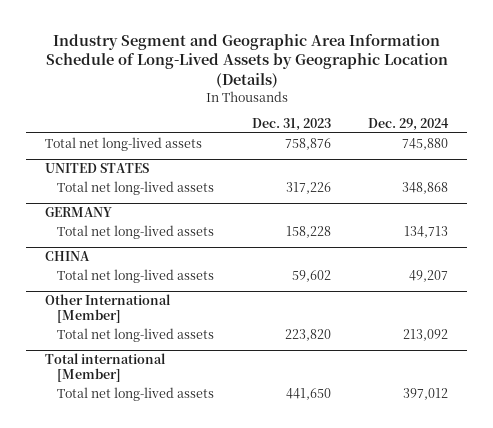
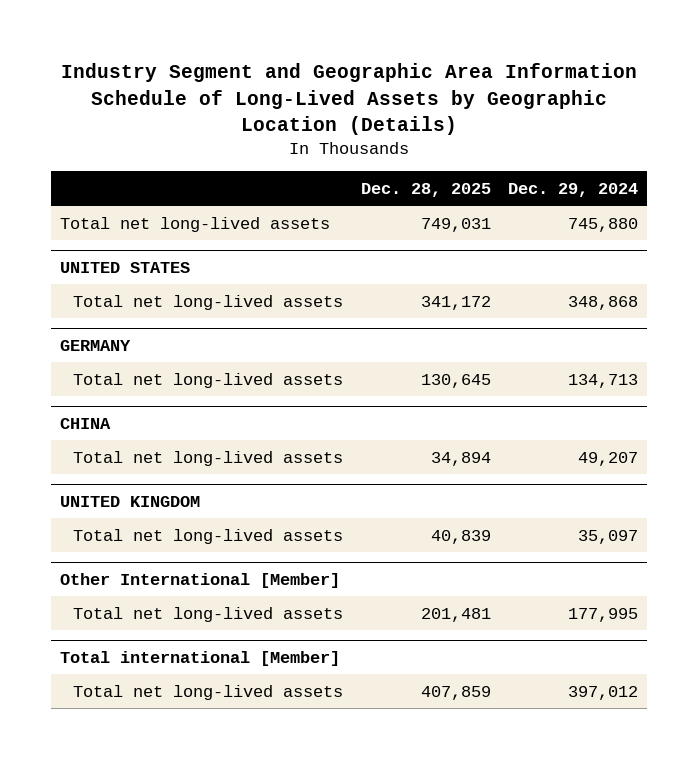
- | Dec. 31, 2023 | Dec. 29, 2024
+ | Dec. 28, 2025 | Dec. 29, 2024
+ UNITED KINGDOM
+ Total net long-lived assets | 40,839 | 35,097
@ Other International [Member]
- Total net long-lived assets | 223,820 | 213,092
+ Total net long-lived assets | 201,481 | 177,995

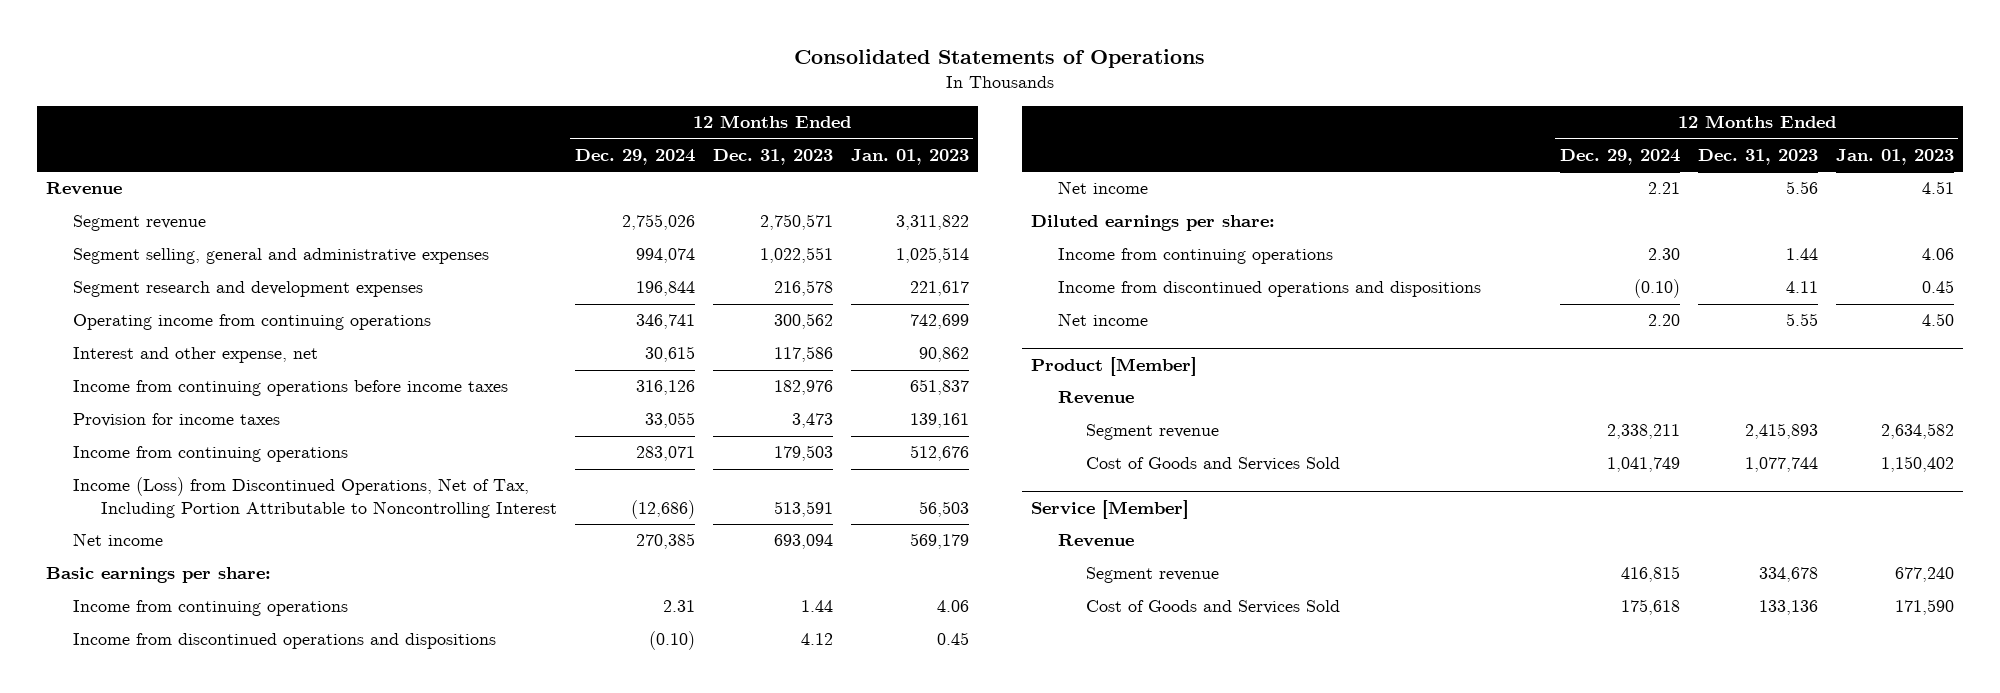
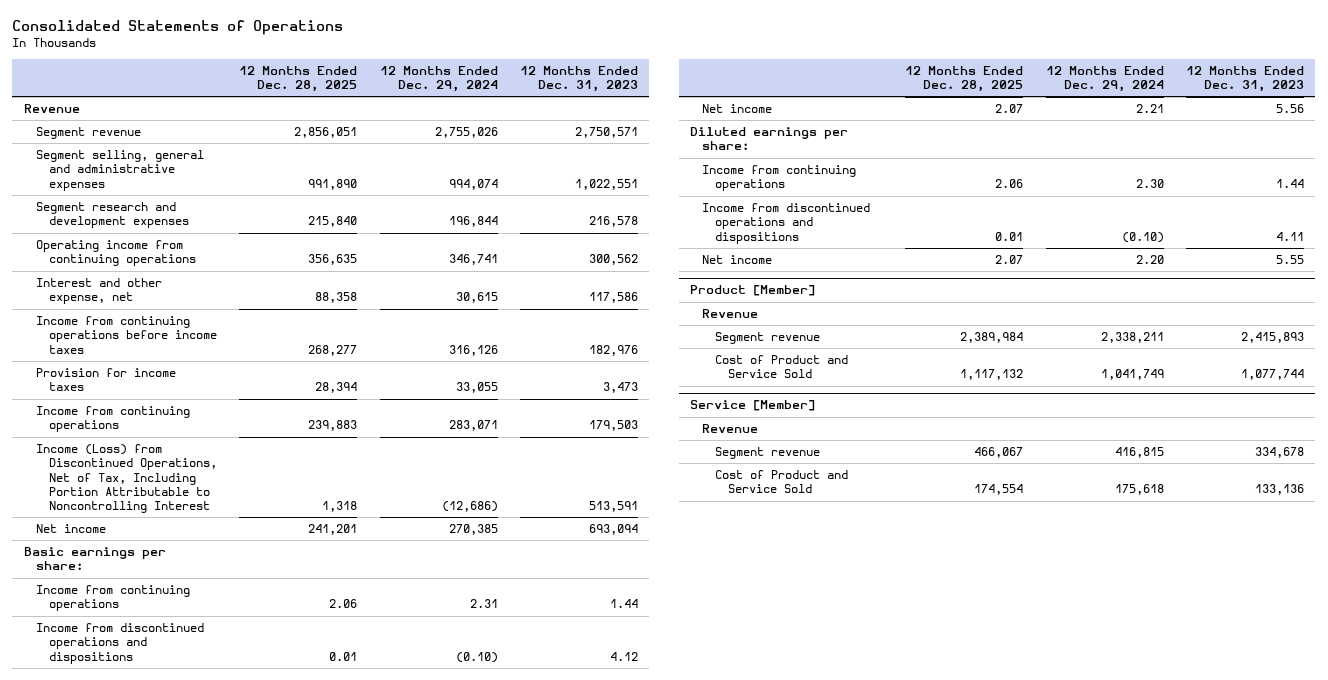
- | 12 Months Ended Dec. 29, 2024 | 12 Months Ended Dec. 31, 2023 | 12 Months Ended Jan. 01, 2023
+ | 12 Months Ended Dec. 28, 2025 | 12 Months Ended Dec. 29, 2024 | 12 Months Ended Dec. 31, 2023
@ Product [Member]
- Cost of Goods and Services Sold | 1,041,749 | 1,077,744 | 1,150,402
+ Cost of Product and Service Sold | 1,117,132 | 1,041,749 | 1,077,744
@ Service [Member]
- Cost of Goods and Services Sold | 175,618 | 133,136 | 171,590
+ Cost of Product and Service Sold | 174,554 | 175,618 | 133,136

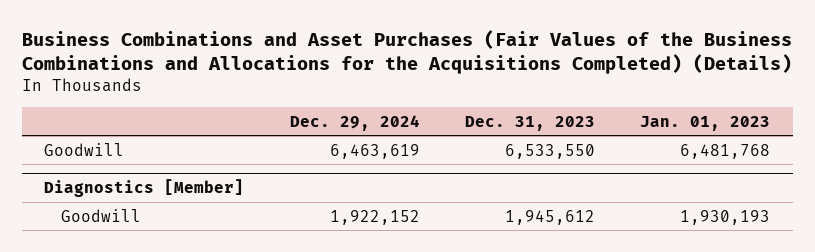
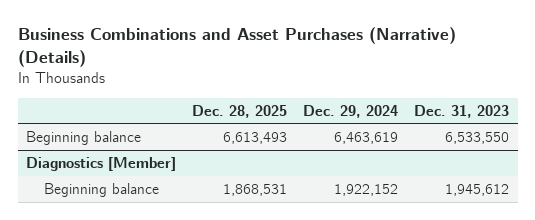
- Business Combinations and Asset Purchases (Fair Values of the Business Combinations and Allocations for the Acquisitions Completed) (Details)
+ Business Combinations and Asset Purchases (Narrative) (Details)
- | Dec. 29, 2024 | Dec. 31, 2023 | Jan. 01, 2023
+ | Dec. 28, 2025 | Dec. 29, 2024 | Dec. 31, 2023
- Goodwill | 6,463,619 | 6,533,550 | 6,481,768
+ Beginning balance | 6,613,493 | 6,463,619 | 6,533,550
@ Diagnostics [Member]
- Goodwill | 1,922,152 | 1,945,612 | 1,930,193
+ Beginning balance | 1,868,531 | 1,922,152 | 1,945,612

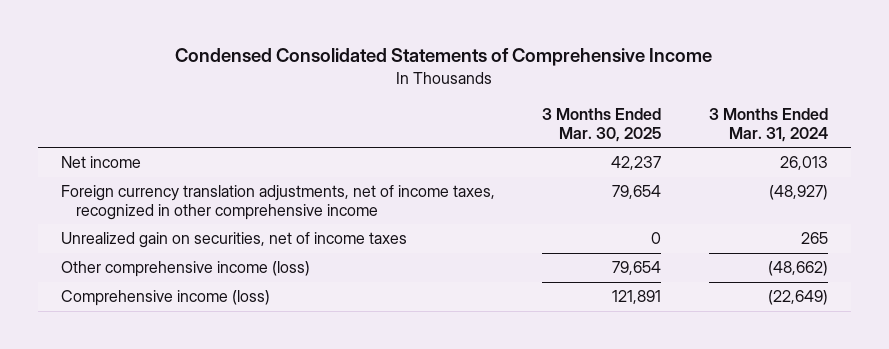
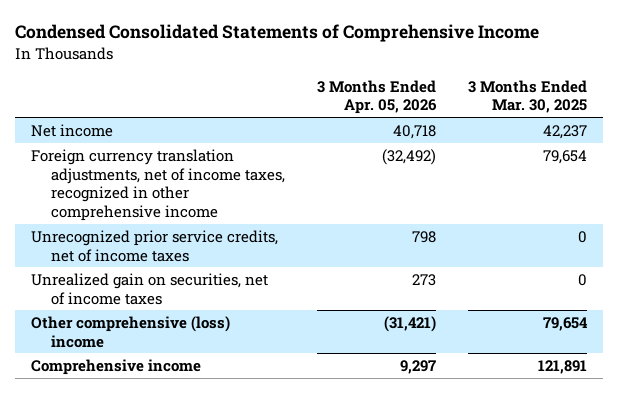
- | 3 Months Ended Mar. 30, 2025 | 3 Months Ended Mar. 31, 2024
+ | 3 Months Ended Apr. 05, 2026 | 3 Months Ended Mar. 30, 2025
+ Unrecognized prior service credits, net of income taxes | 798 | 0
- Other comprehensive income (loss) | 79,654 | (48,662)
- Comprehensive income (loss) | 121,891 | (22,649)
+ Other comprehensive (loss) income | (31,421) | 79,654
+ Comprehensive income | 9,297 | 121,891

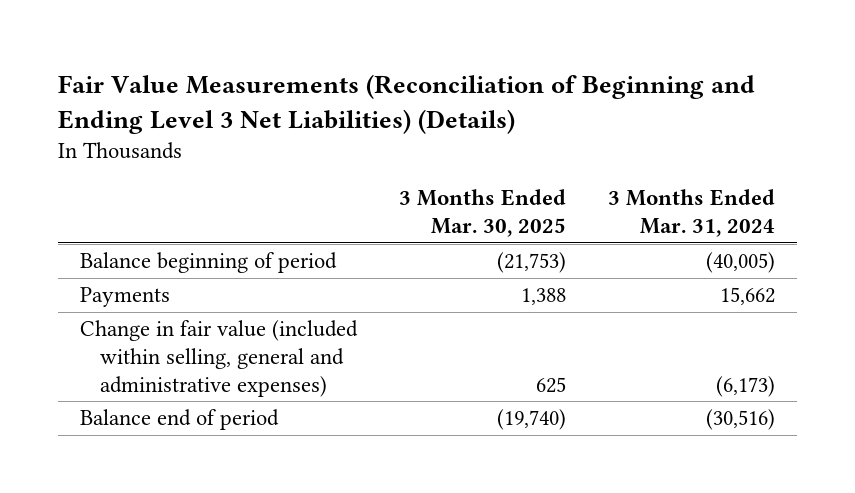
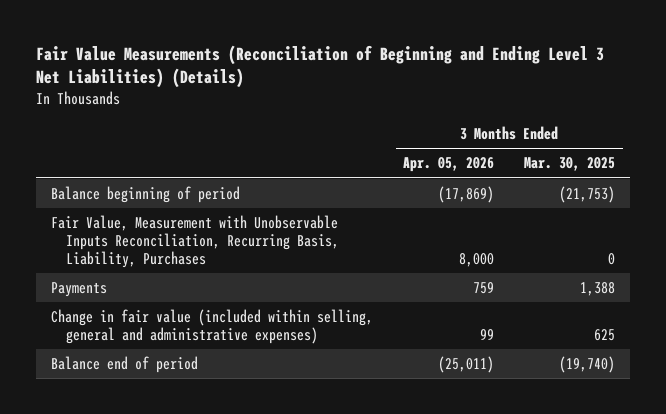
- | 3 Months Ended Mar. 30, 2025 | 3 Months Ended Mar. 31, 2024
+ | 3 Months Ended Apr. 05, 2026 | 3 Months Ended Mar. 30, 2025
+ Fair Value, Measurement with Unobservable Inputs Reconciliation, Recurring Basis, Liability, Purchases | 8,000 | 0

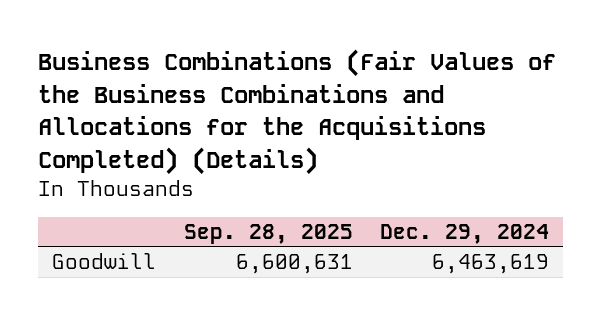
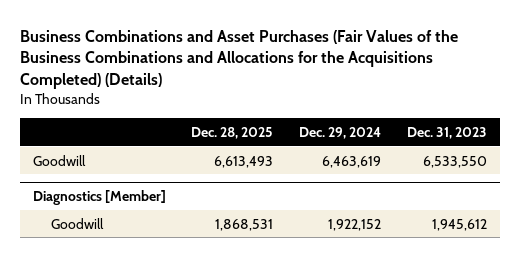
- Business Combinations (Fair Values of the Business Combinations and Allocations for the Acquisitions Completed) (Details)
+ Business Combinations and Asset Purchases (Fair Values of the Business Combinations and Allocations for the Acquisitions Completed) (Details)
- | Sep. 28, 2025 | Dec. 29, 2024
+ | Dec. 28, 2025 | Dec. 29, 2024 | Dec. 31, 2023
+ Diagnostics [Member]
+ Goodwill | 1,868,531 | 1,922,152 | 1,945,612

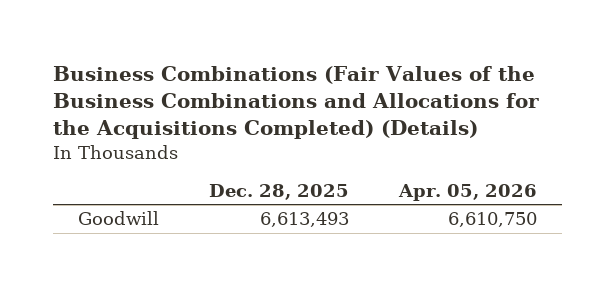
- Business Combinations and Asset Purchases (Fair Values of the Business Combinations and Allocations for the Acquisitions Completed) (Details)
+ Business Combinations (Fair Values of the Business Combinations and Allocations for the Acquisitions Completed) (Details)
- | Dec. 28, 2025 | Dec. 29, 2024 | Dec. 31, 2023
+ | Dec. 28, 2025 | Apr. 05, 2026
- Diagnostics [Member]
- Goodwill | 1,868,531 | 1,922,152 | 1,945,612

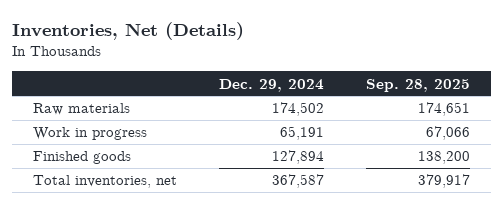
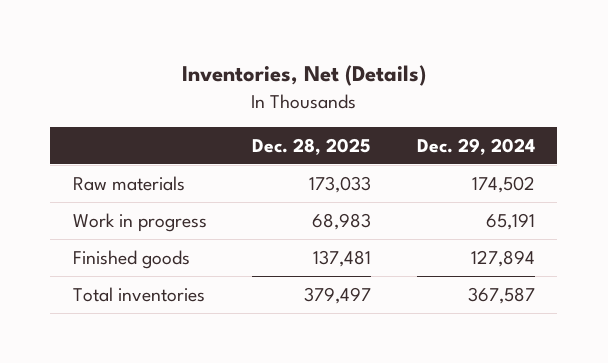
- | Dec. 29, 2024 | Sep. 28, 2025
+ | Dec. 28, 2025 | Dec. 29, 2024
- Total inventories, net | 367,587 | 379,917
+ Total inventories | 379,497 | 367,587

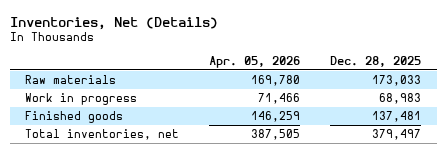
- | Dec. 28, 2025 | Dec. 29, 2024
+ | Apr. 05, 2026 | Dec. 28, 2025
- Total inventories | 379,497 | 367,587
+ Total inventories, net | 387,505 | 379,497

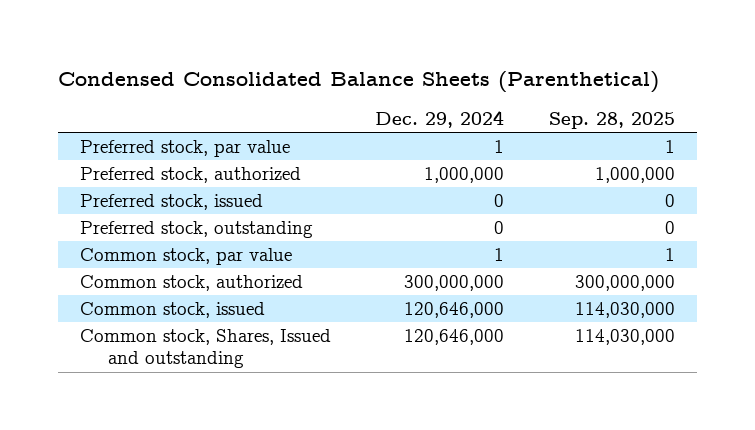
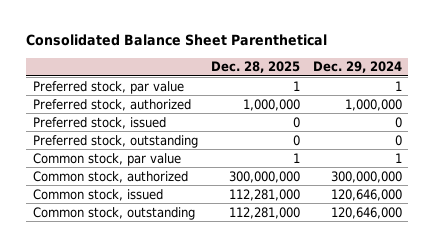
- Condensed Consolidated Balance Sheets (Parenthetical)
+ Consolidated Balance Sheet Parenthetical
- | Dec. 29, 2024 | Sep. 28, 2025
+ | Dec. 28, 2025 | Dec. 29, 2024
- Common stock, Shares, Issued and outstanding | 120,646,000 | 114,030,000
+ Common stock, outstanding | 112,281,000 | 120,646,000

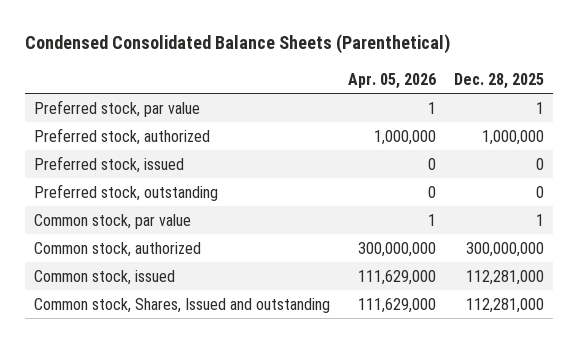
- Consolidated Balance Sheet Parenthetical
+ Condensed Consolidated Balance Sheets (Parenthetical)
- | Dec. 28, 2025 | Dec. 29, 2024
+ | Apr. 05, 2026 | Dec. 28, 2025
- Common stock, outstanding | 112,281,000 | 120,646,000
+ Common stock, Shares, Issued and outstanding | 111,629,000 | 112,281,000

